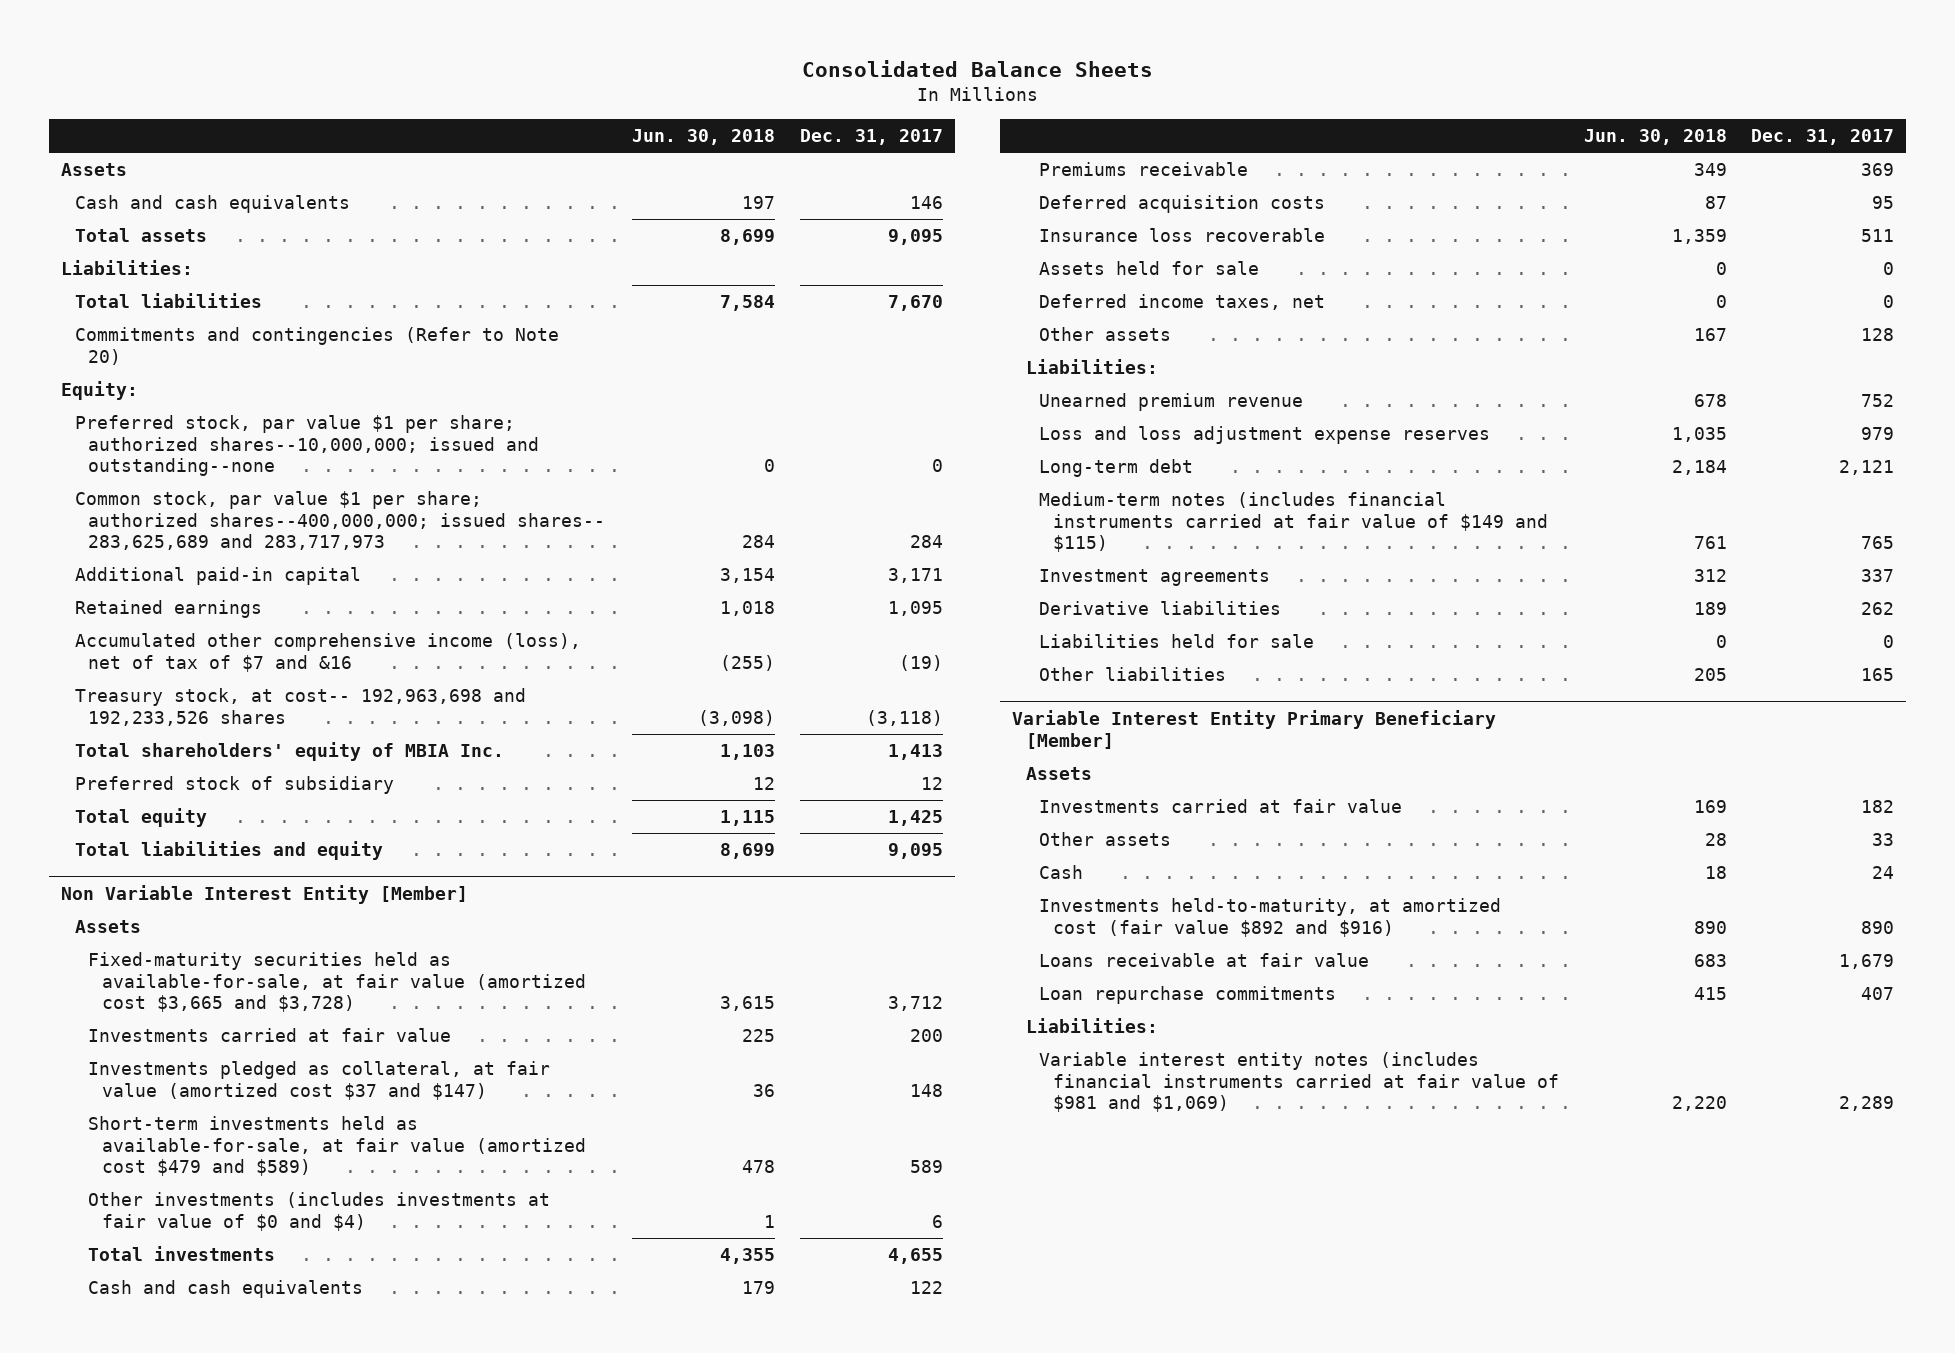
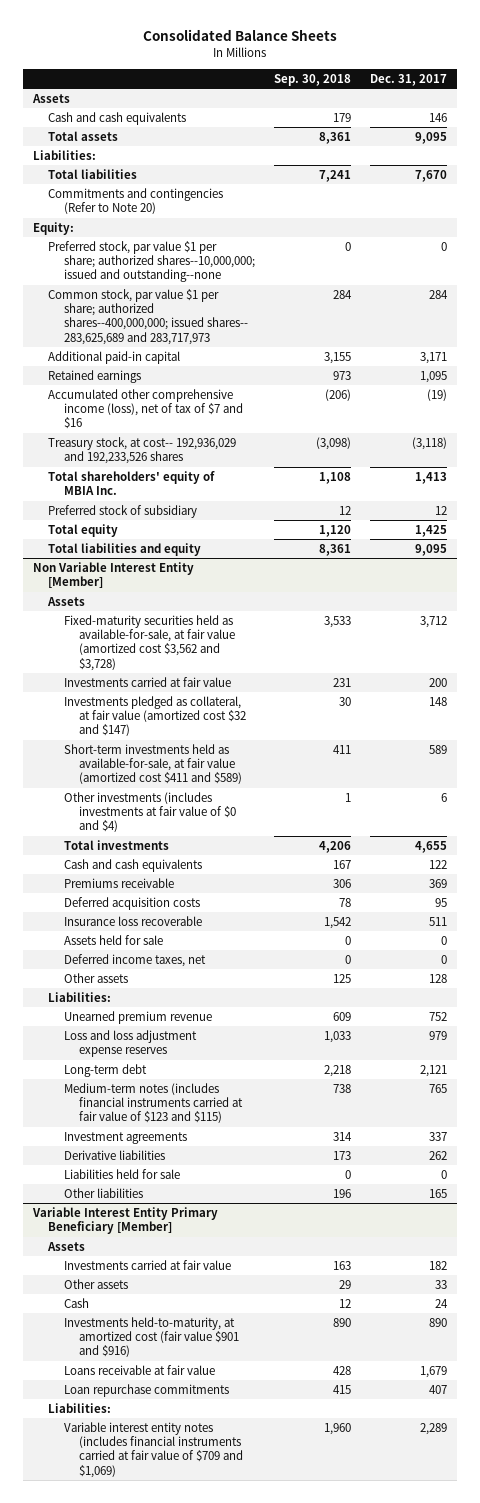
- | Jun. 30, 2018 | Dec. 31, 2017
+ | Sep. 30, 2018 | Dec. 31, 2017
- Accumulated other comprehensive income (loss), net of tax of $7 and &16 | (255) | (19)
- Treasury stock, at cost-- 192,963,698 and 192,233,526 shares | (3,098) | (3,118)
+ Accumulated other comprehensive income (loss), net of tax of $7 and $16 | (206) | (19)
+ Treasury stock, at cost-- 192,936,029 and 192,233,526 shares | (3,098) | (3,118)
@ Non Variable Interest Entity [Member]
- Fixed-maturity securities held as available-for-sale, at fair value (amortized cost $3,665 and $3,728) | 3,615 | 3,712
+ Fixed-maturity securities held as available-for-sale, at fair value (amortized cost $3,562 and $3,728) | 3,533 | 3,712
- Investments pledged as collateral, at fair value (amortized cost $37 and $147) | 36 | 148
- Short-term investments held as available-for-sale, at fair value (amortized cost $479 and $589) | 478 | 589
+ Investments pledged as collateral, at fair value (amortized cost $32 and $147) | 30 | 148
+ Short-term investments held as available-for-sale, at fair value (amortized cost $411 and $589) | 411 | 589
- Medium-term notes (includes financial instruments carried at fair value of $149 and $115) | 761 | 765
+ Medium-term notes (includes financial instruments carried at fair value of $123 and $115) | 738 | 765
@ Variable Interest Entity Primary Beneficiary [Member]
- Investments held-to-maturity, at amortized cost (fair value $892 and $916) | 890 | 890
+ Investments held-to-maturity, at amortized cost (fair value $901 and $916) | 890 | 890
- Variable interest entity notes (includes financial instruments carried at fair value of $981 and $1,069) | 2,220 | 2,289
+ Variable interest entity notes (includes financial instruments carried at fair value of $709 and $1,069) | 1,960 | 2,289

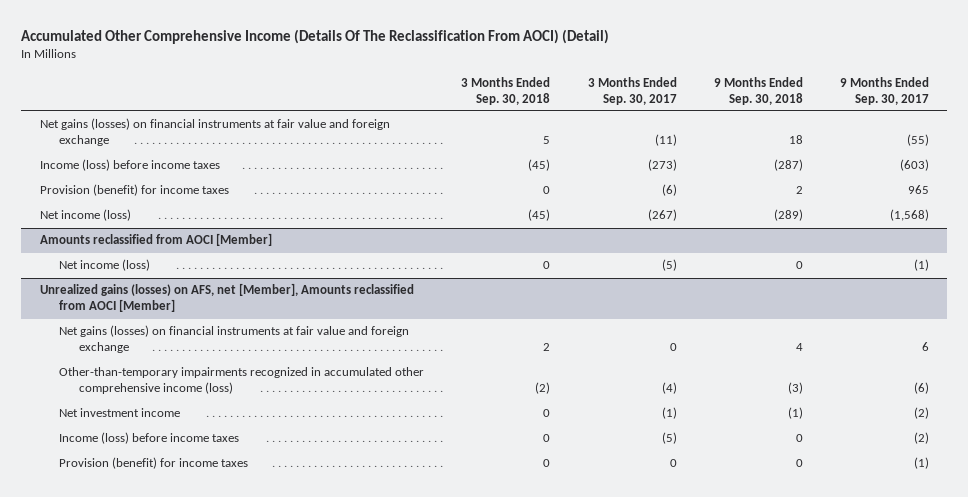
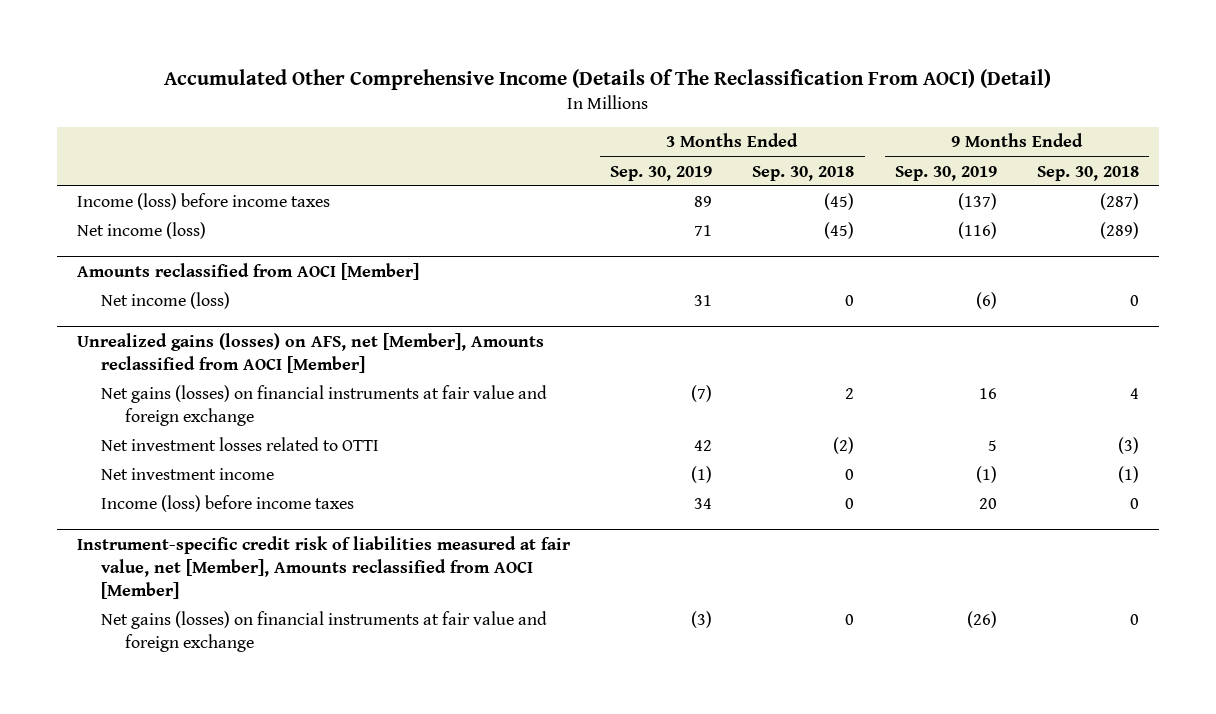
- | 3 Months Ended Sep. 30, 2018 | 3 Months Ended Sep. 30, 2017 | 9 Months Ended Sep. 30, 2018 | 9 Months Ended Sep. 30, 2017
+ | 3 Months Ended Sep. 30, 2019 | 3 Months Ended Sep. 30, 2018 | 9 Months Ended Sep. 30, 2019 | 9 Months Ended Sep. 30, 2018
- Net gains (losses) on financial instruments at fair value and foreign exchange | 5 | (11) | 18 | (55)
- Provision (benefit) for income taxes | 0 | (6) | 2 | 965
@ Unrealized gains (losses) on AFS, net [Member], Amounts reclassified from AOCI [Member]
- Other-than-temporary impairments recognized in accumulated other comprehensive income (loss) | (2) | (4) | (3) | (6)
+ Net investment losses related to OTTI | 42 | (2) | 5 | (3)
- Provision (benefit) for income taxes | 0 | 0 | 0 | (1)
+ Instrument-specific credit risk of liabilities measured at fair value, net [Member], Amounts reclassified from AOCI [Member]
+ Net gains (losses) on financial instruments at fair value and foreign exchange | (3) | 0 | (26) | 0

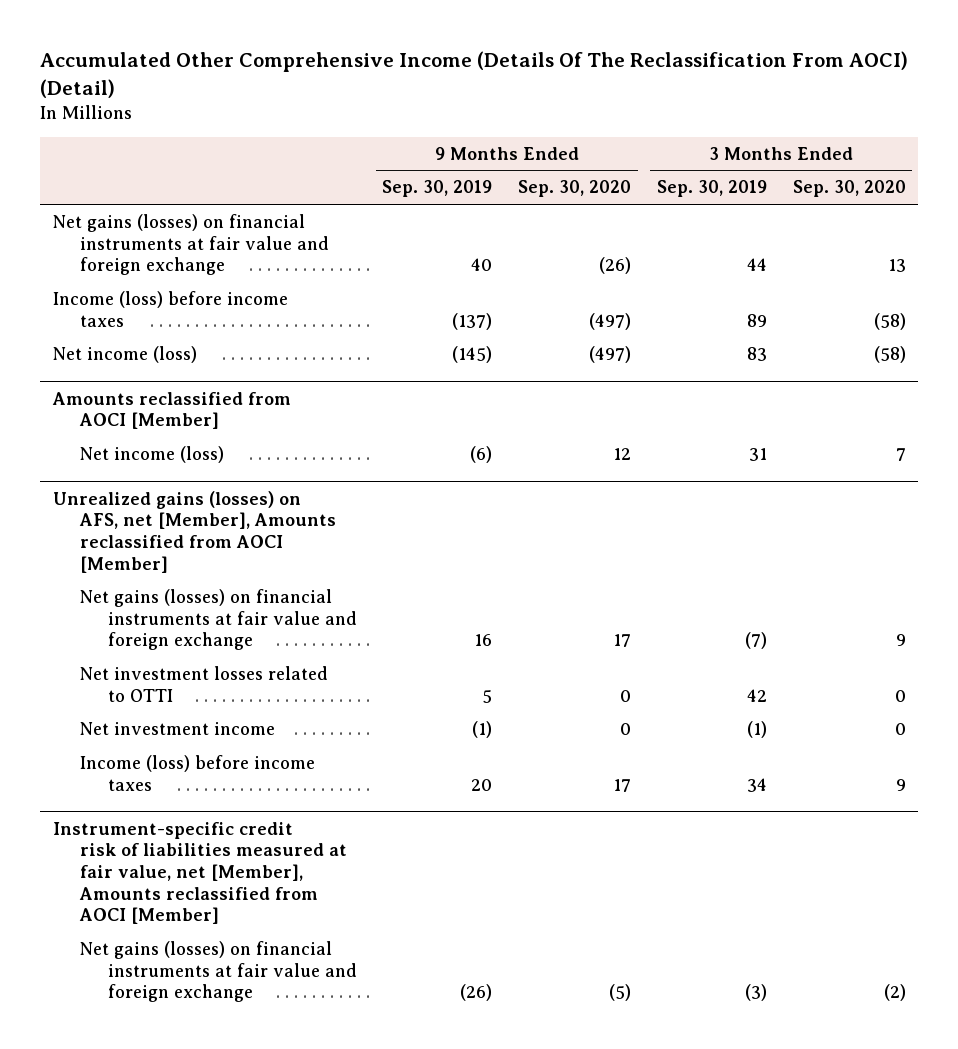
- | 3 Months Ended Sep. 30, 2019 | 3 Months Ended Sep. 30, 2018 | 9 Months Ended Sep. 30, 2019 | 9 Months Ended Sep. 30, 2018
+ | 9 Months Ended Sep. 30, 2019 | 9 Months Ended Sep. 30, 2020 | 3 Months Ended Sep. 30, 2019 | 3 Months Ended Sep. 30, 2020
+ Net gains (losses) on financial instruments at fair value and foreign exchange | 40 | (26) | 44 | 13
- Net income (loss) | 71 | (45) | (116) | (289)
+ Net income (loss) | (145) | (497) | 83 | (58)

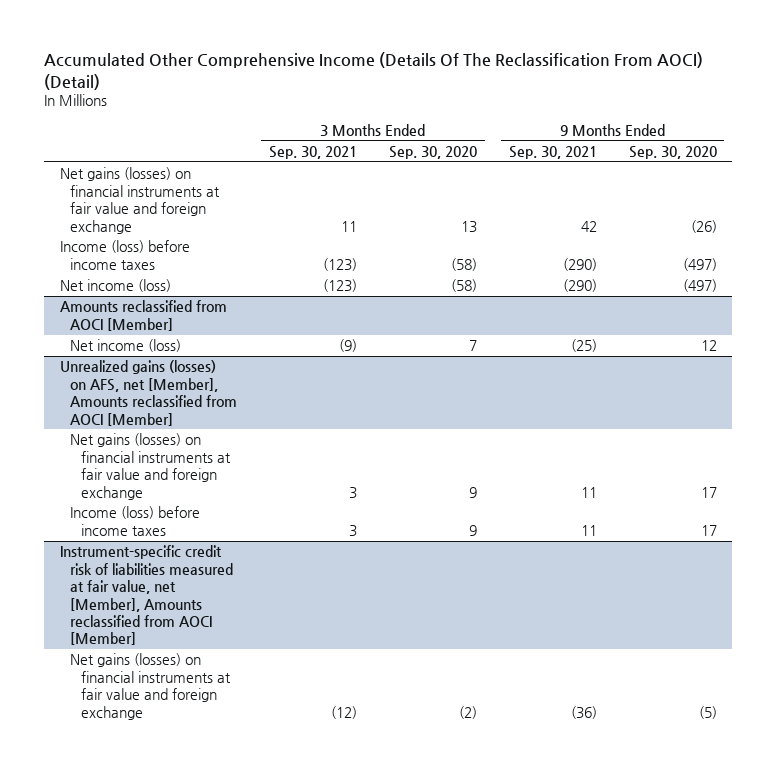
- | 9 Months Ended Sep. 30, 2019 | 9 Months Ended Sep. 30, 2020 | 3 Months Ended Sep. 30, 2019 | 3 Months Ended Sep. 30, 2020
+ | 3 Months Ended Sep. 30, 2021 | 3 Months Ended Sep. 30, 2020 | 9 Months Ended Sep. 30, 2021 | 9 Months Ended Sep. 30, 2020
@ Unrealized gains (losses) on AFS, net [Member], Amounts reclassified from AOCI [Member]
- Net investment losses related to OTTI | 5 | 0 | 42 | 0
- Net investment income | (1) | 0 | (1) | 0

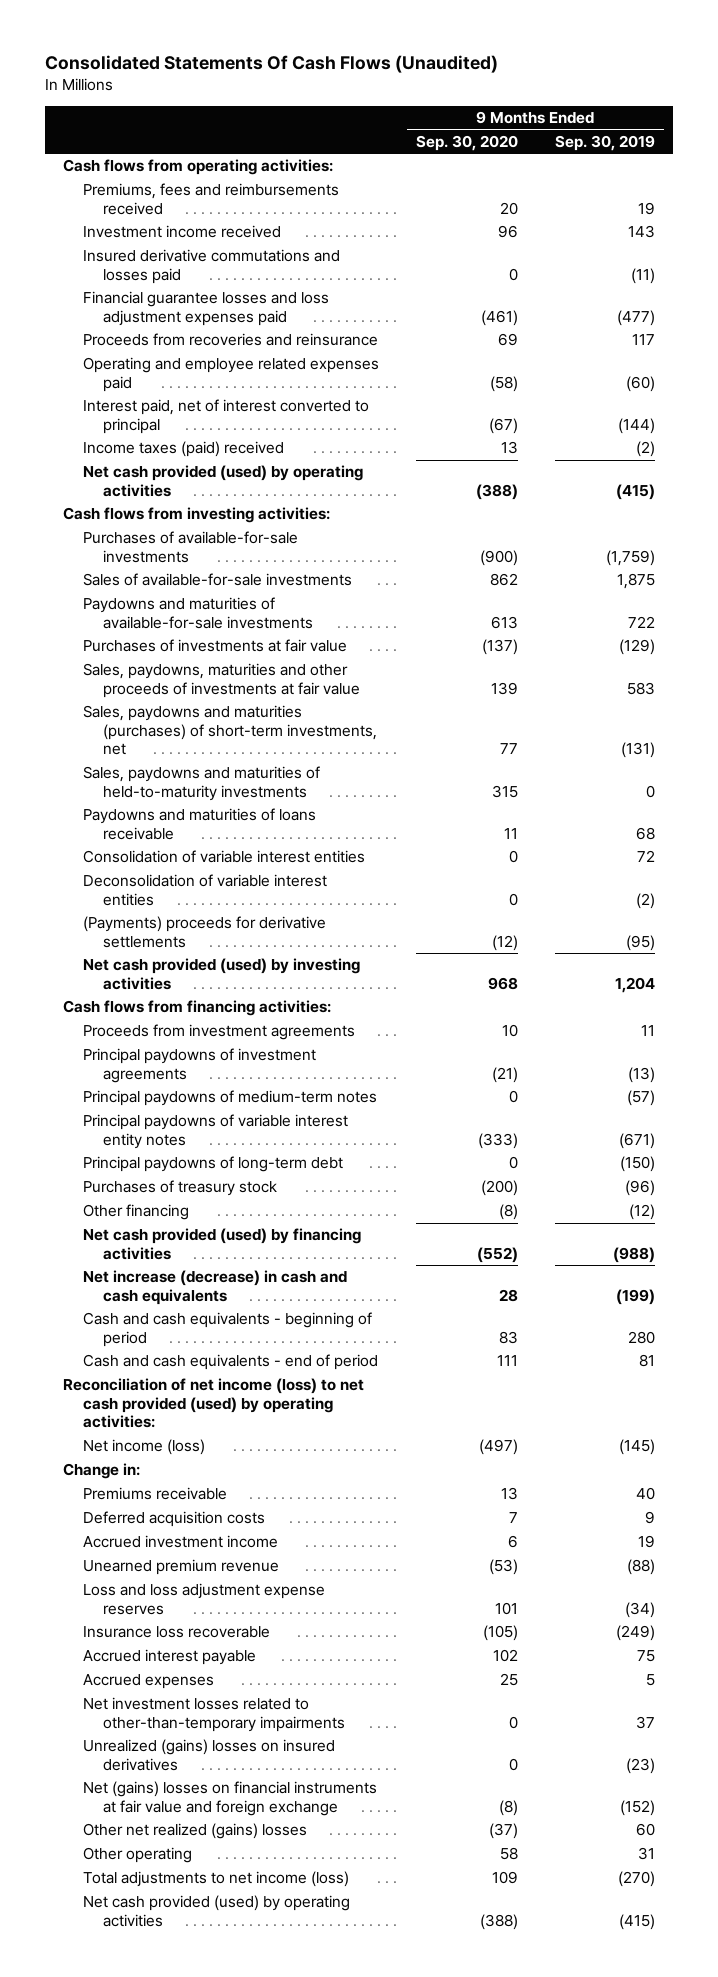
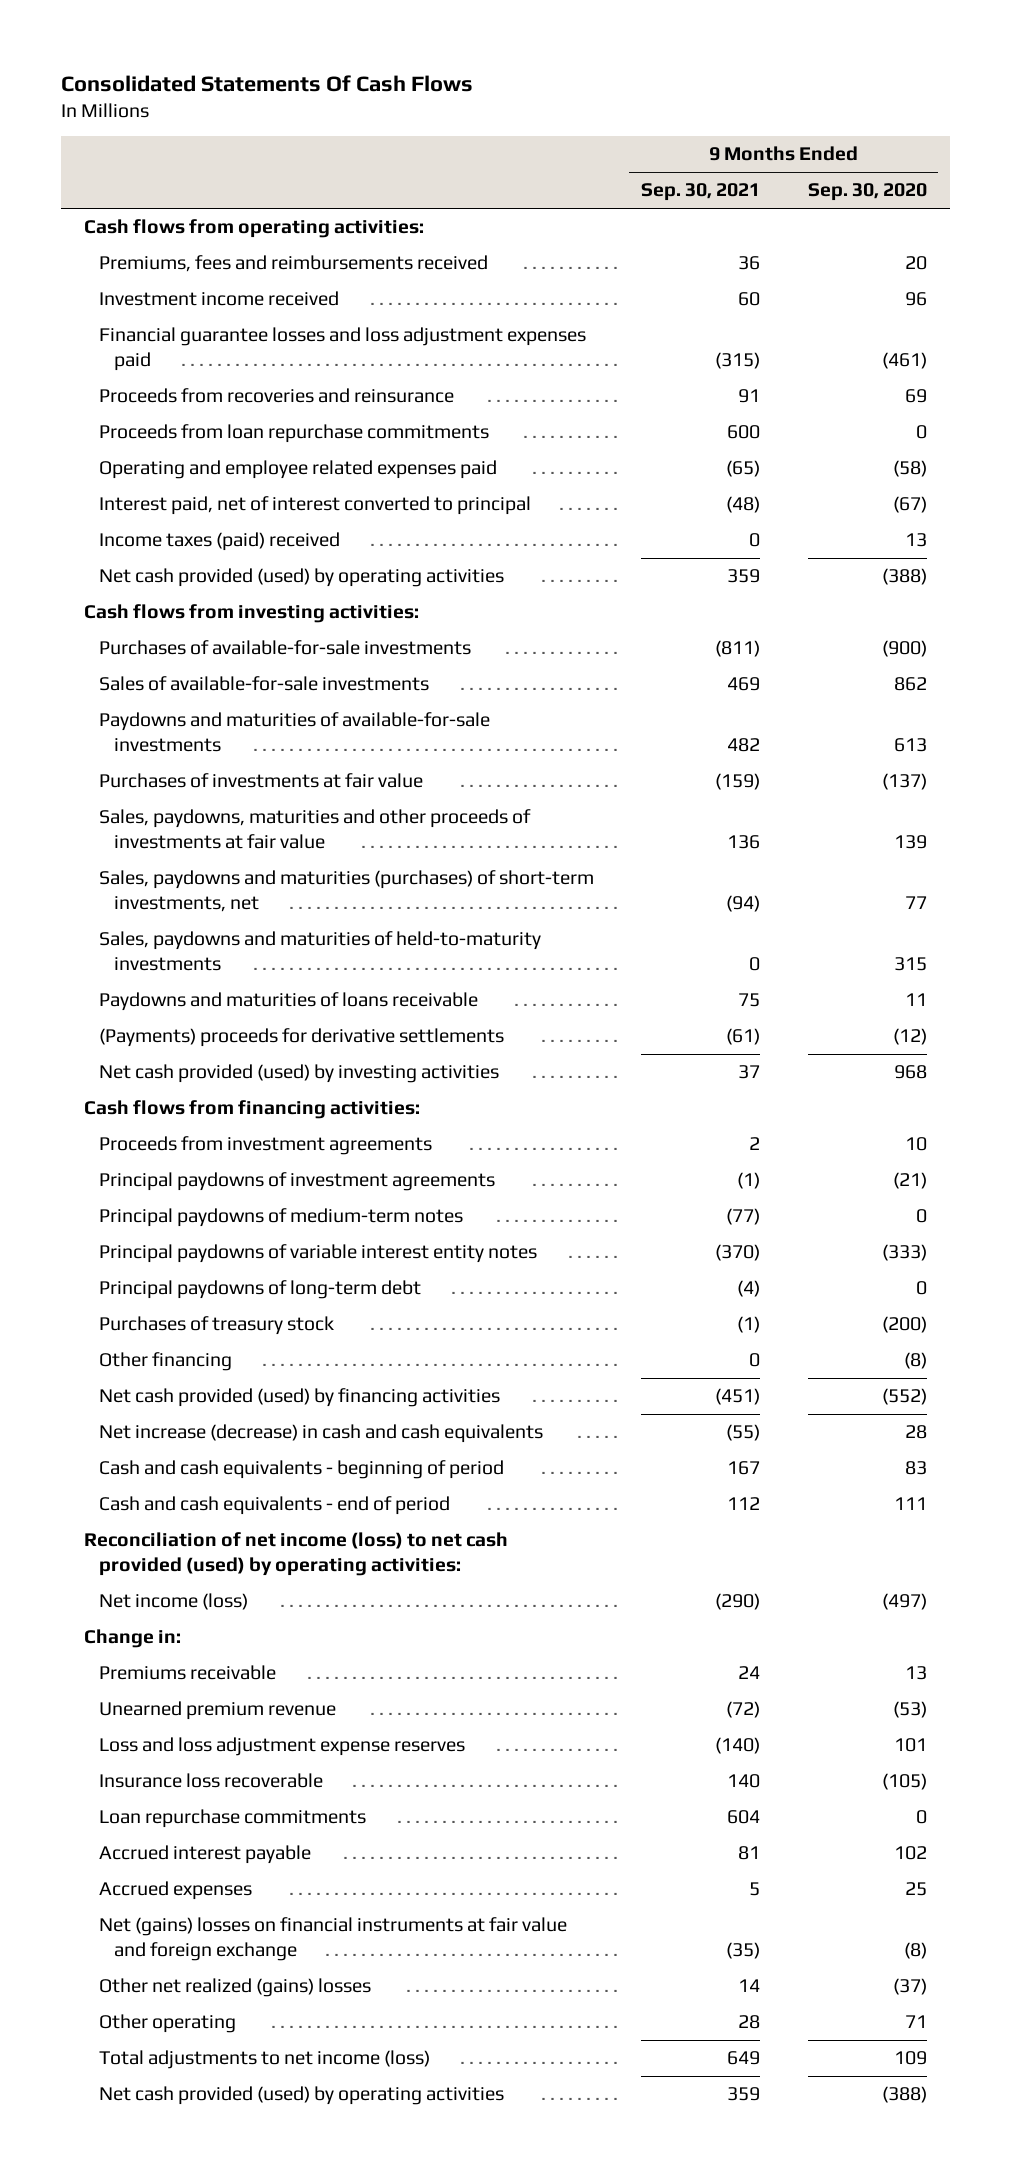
- Consolidated Statements Of Cash Flows (Unaudited)
+ Consolidated Statements Of Cash Flows
- | 9 Months Ended Sep. 30, 2020 | 9 Months Ended Sep. 30, 2019
+ | 9 Months Ended Sep. 30, 2021 | 9 Months Ended Sep. 30, 2020
- Insured derivative commutations and losses paid | 0 | (11)
+ Proceeds from loan repurchase commitments | 600 | 0
- Consolidation of variable interest entities | 0 | 72
- Deconsolidation of variable interest entities | 0 | (2)
- Deferred acquisition costs | 7 | 9
- Accrued investment income | 6 | 19
+ Loan repurchase commitments | 604 | 0
- Net investment losses related to other-than-temporary impairments | 0 | 37
- Unrealized (gains) losses on insured derivatives | 0 | (23)
- Other operating | 58 | 31
+ Other operating | 28 | 71

